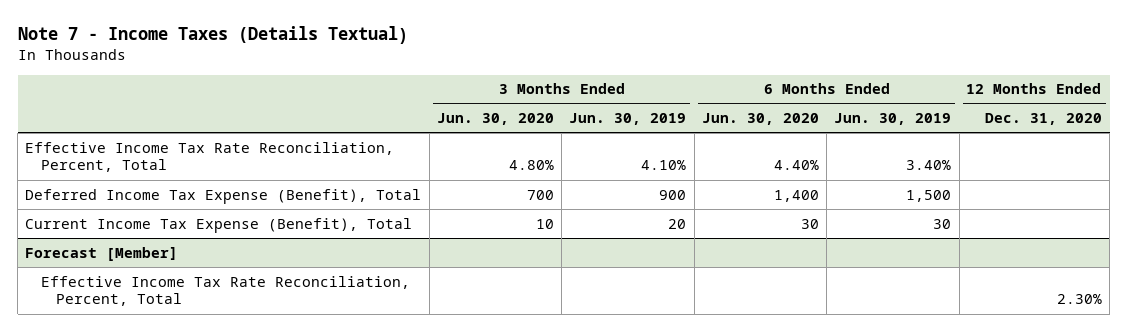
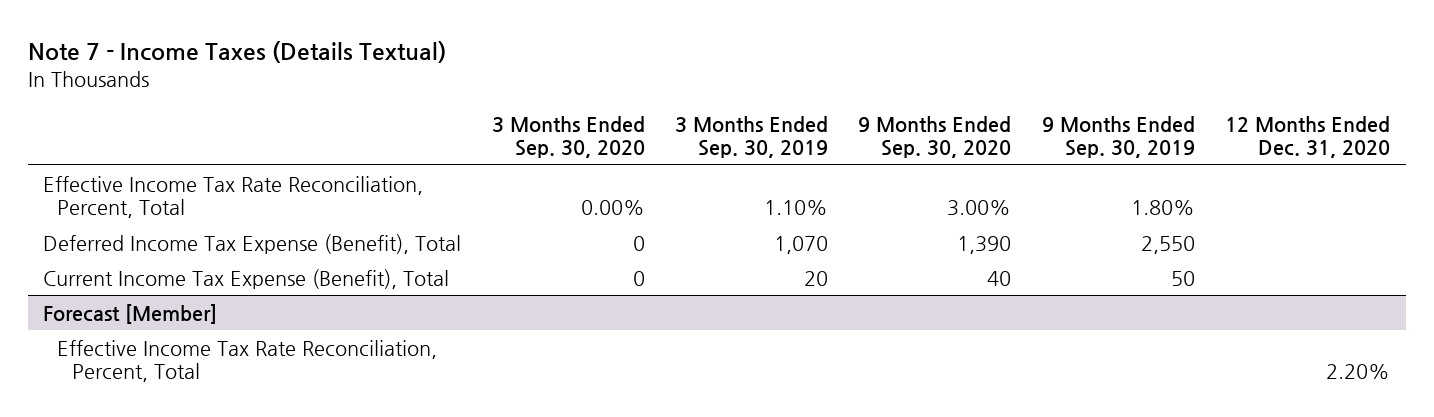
- | 3 Months Ended Jun. 30, 2020 | 3 Months Ended Jun. 30, 2019 | 6 Months Ended Jun. 30, 2020 | 6 Months Ended Jun. 30, 2019 | 12 Months Ended Dec. 31, 2020
+ | 3 Months Ended Sep. 30, 2020 | 3 Months Ended Sep. 30, 2019 | 9 Months Ended Sep. 30, 2020 | 9 Months Ended Sep. 30, 2019 | 12 Months Ended Dec. 31, 2020
@ Forecast [Member]
- Effective Income Tax Rate Reconciliation, Percent, Total | | | | | 2.30%
+ Effective Income Tax Rate Reconciliation, Percent, Total | | | | | 2.20%

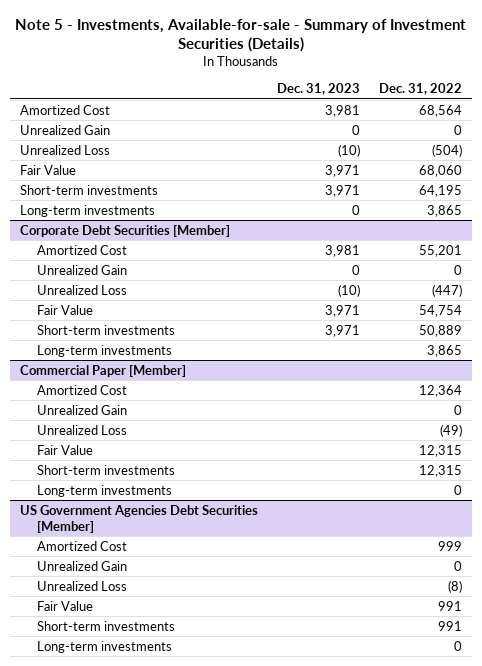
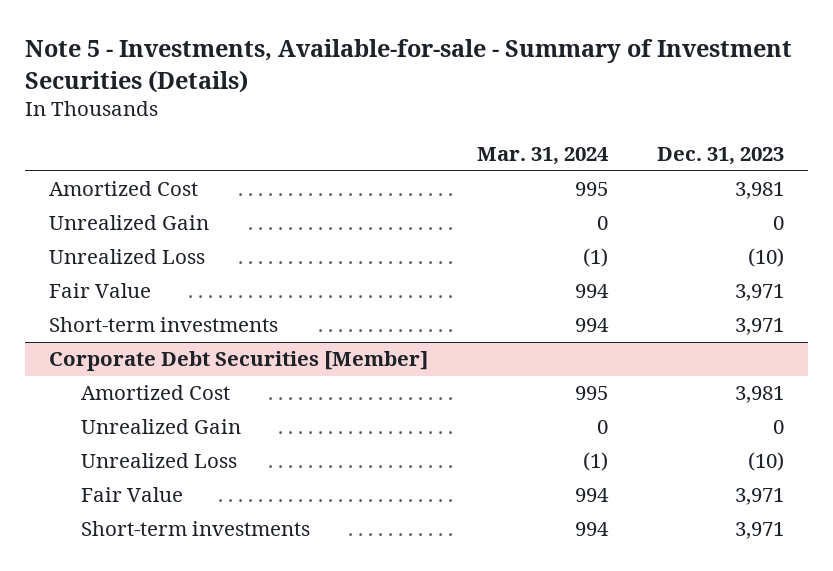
- | Dec. 31, 2023 | Dec. 31, 2022
+ | Mar. 31, 2024 | Dec. 31, 2023
- Long-term investments | 0 | 3,865
@ Corporate Debt Securities [Member]
- Long-term investments | | 3,865
- Commercial Paper [Member]
- Amortized Cost | | 12,364
- Unrealized Gain | | 0
- Unrealized Loss | | (49)
- Fair Value | | 12,315
- Short-term investments | | 12,315
- Long-term investments | | 0
- US Government Agencies Debt Securities [Member]
- Amortized Cost | | 999
- Unrealized Gain | | 0
- Unrealized Loss | | (8)
- Fair Value | | 991
- Short-term investments | | 991
- Long-term investments | | 0

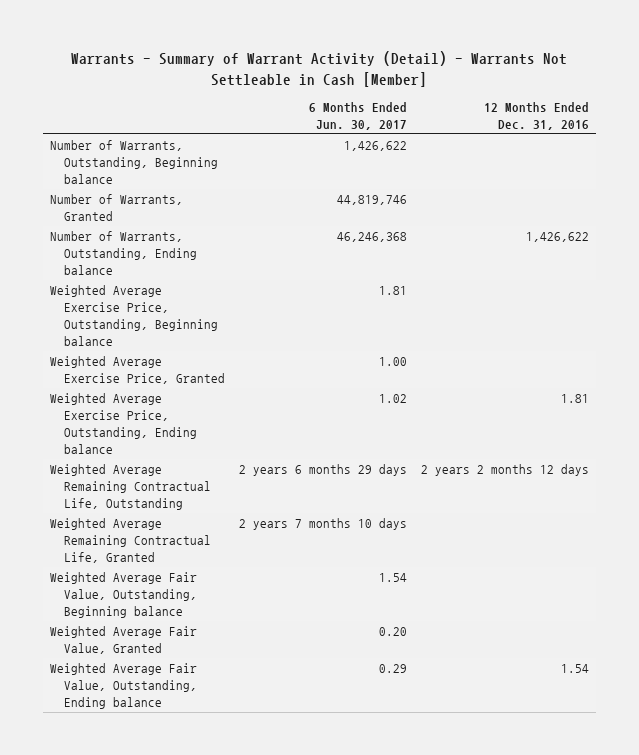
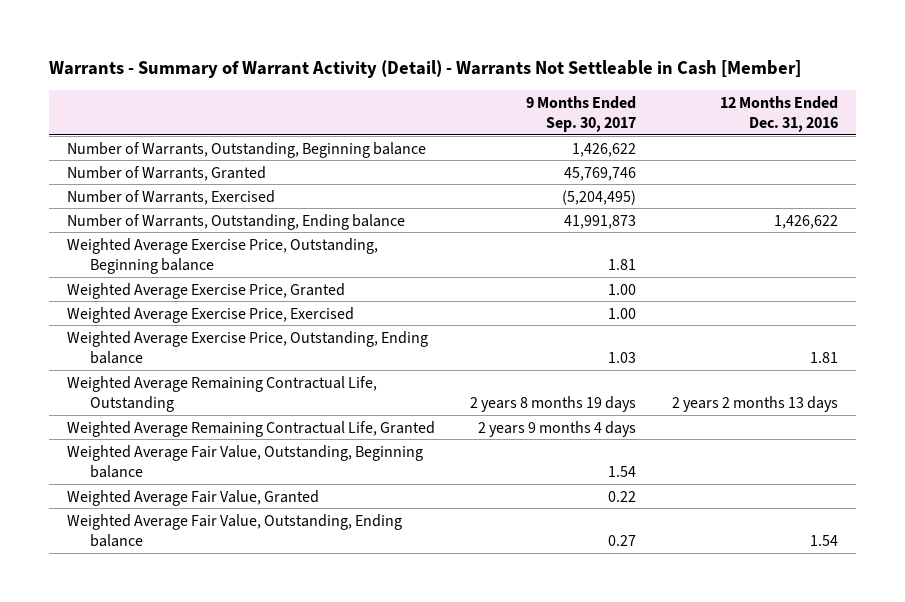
- | 6 Months Ended Jun. 30, 2017 | 12 Months Ended Dec. 31, 2016
+ | 9 Months Ended Sep. 30, 2017 | 12 Months Ended Dec. 31, 2016
+ Number of Warrants, Exercised | (5,204,495) |
+ Weighted Average Exercise Price, Exercised | 1.00 |
- Weighted Average Remaining Contractual Life, Outstanding | 2 years 6 months 29 days | 2 years 2 months 12 days
+ Weighted Average Remaining Contractual Life, Outstanding | 2 years 8 months 19 days | 2 years 2 months 13 days

